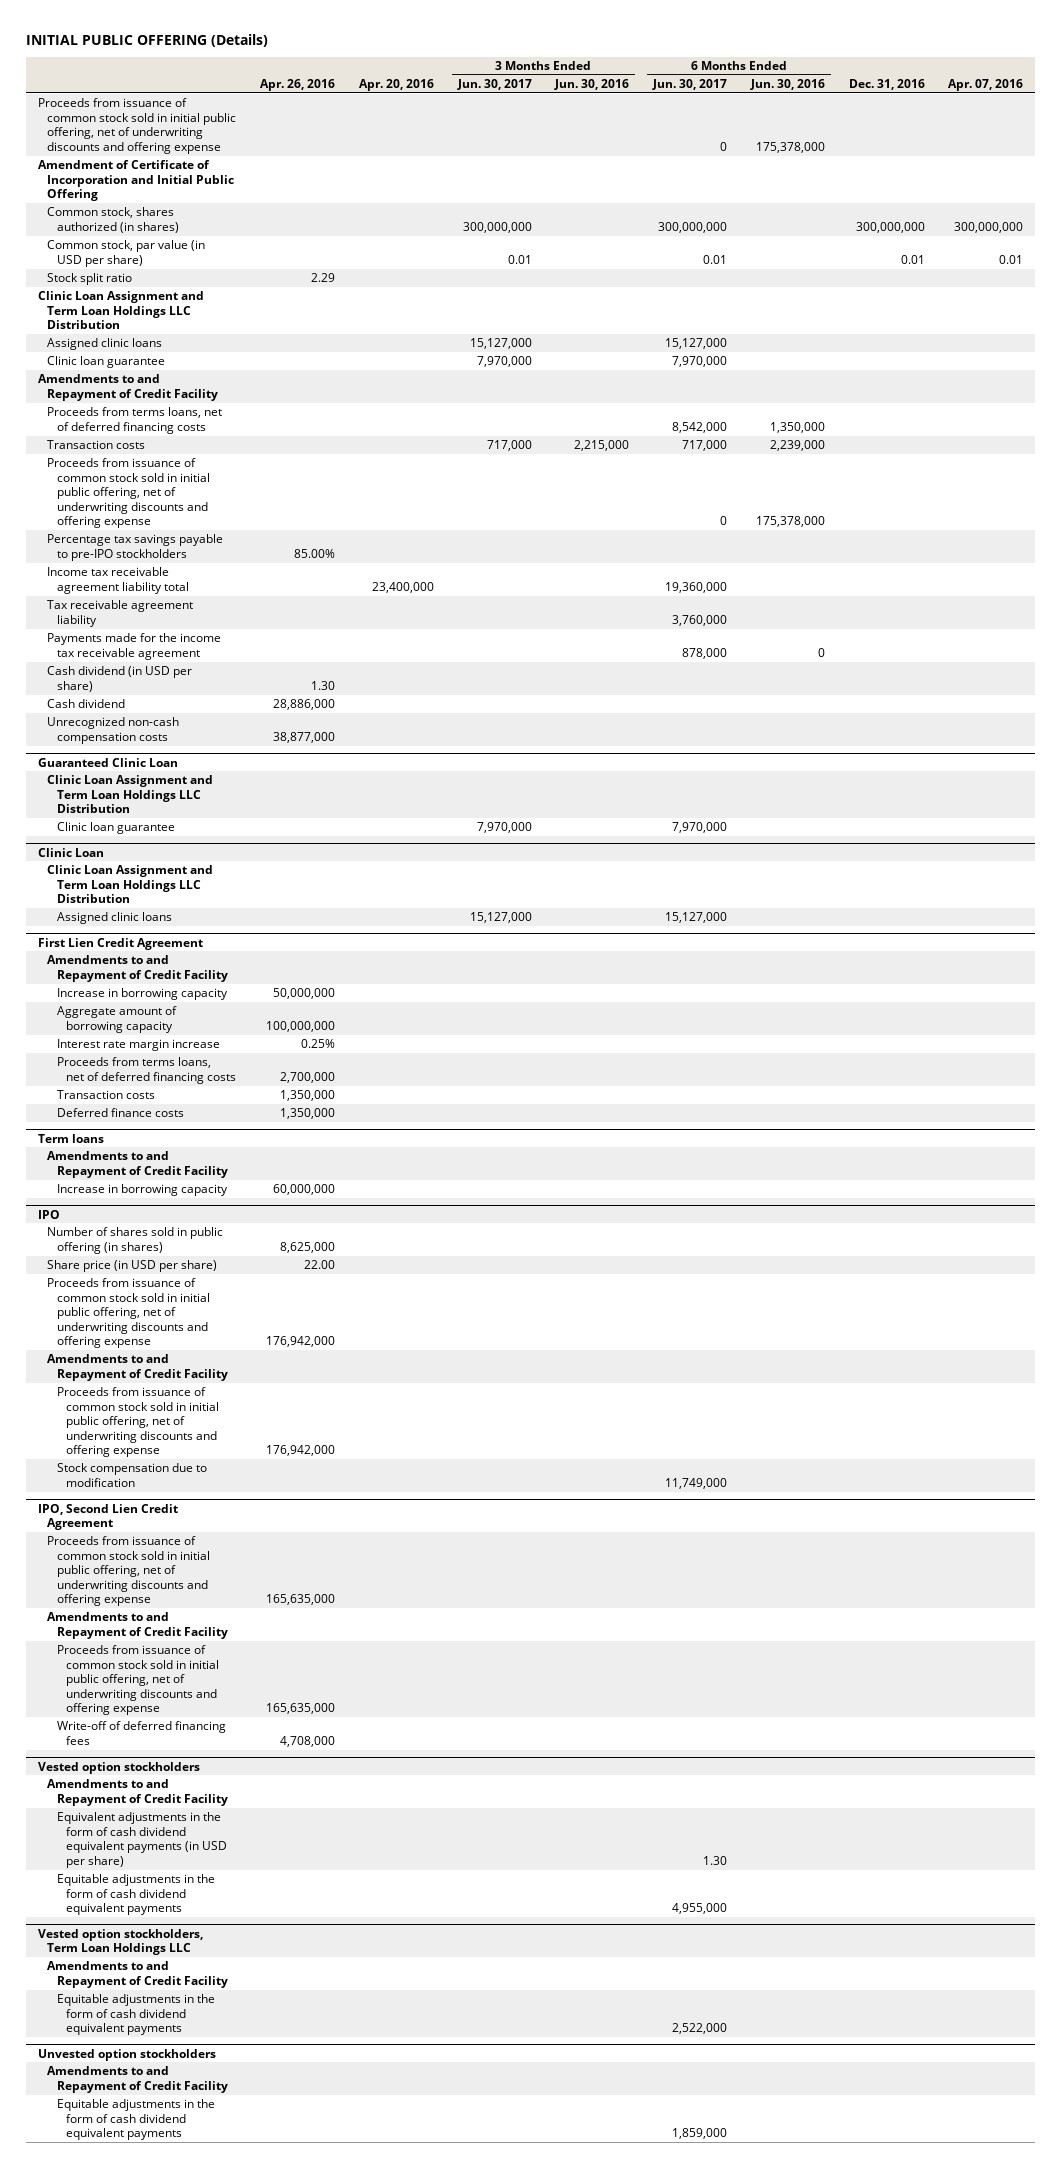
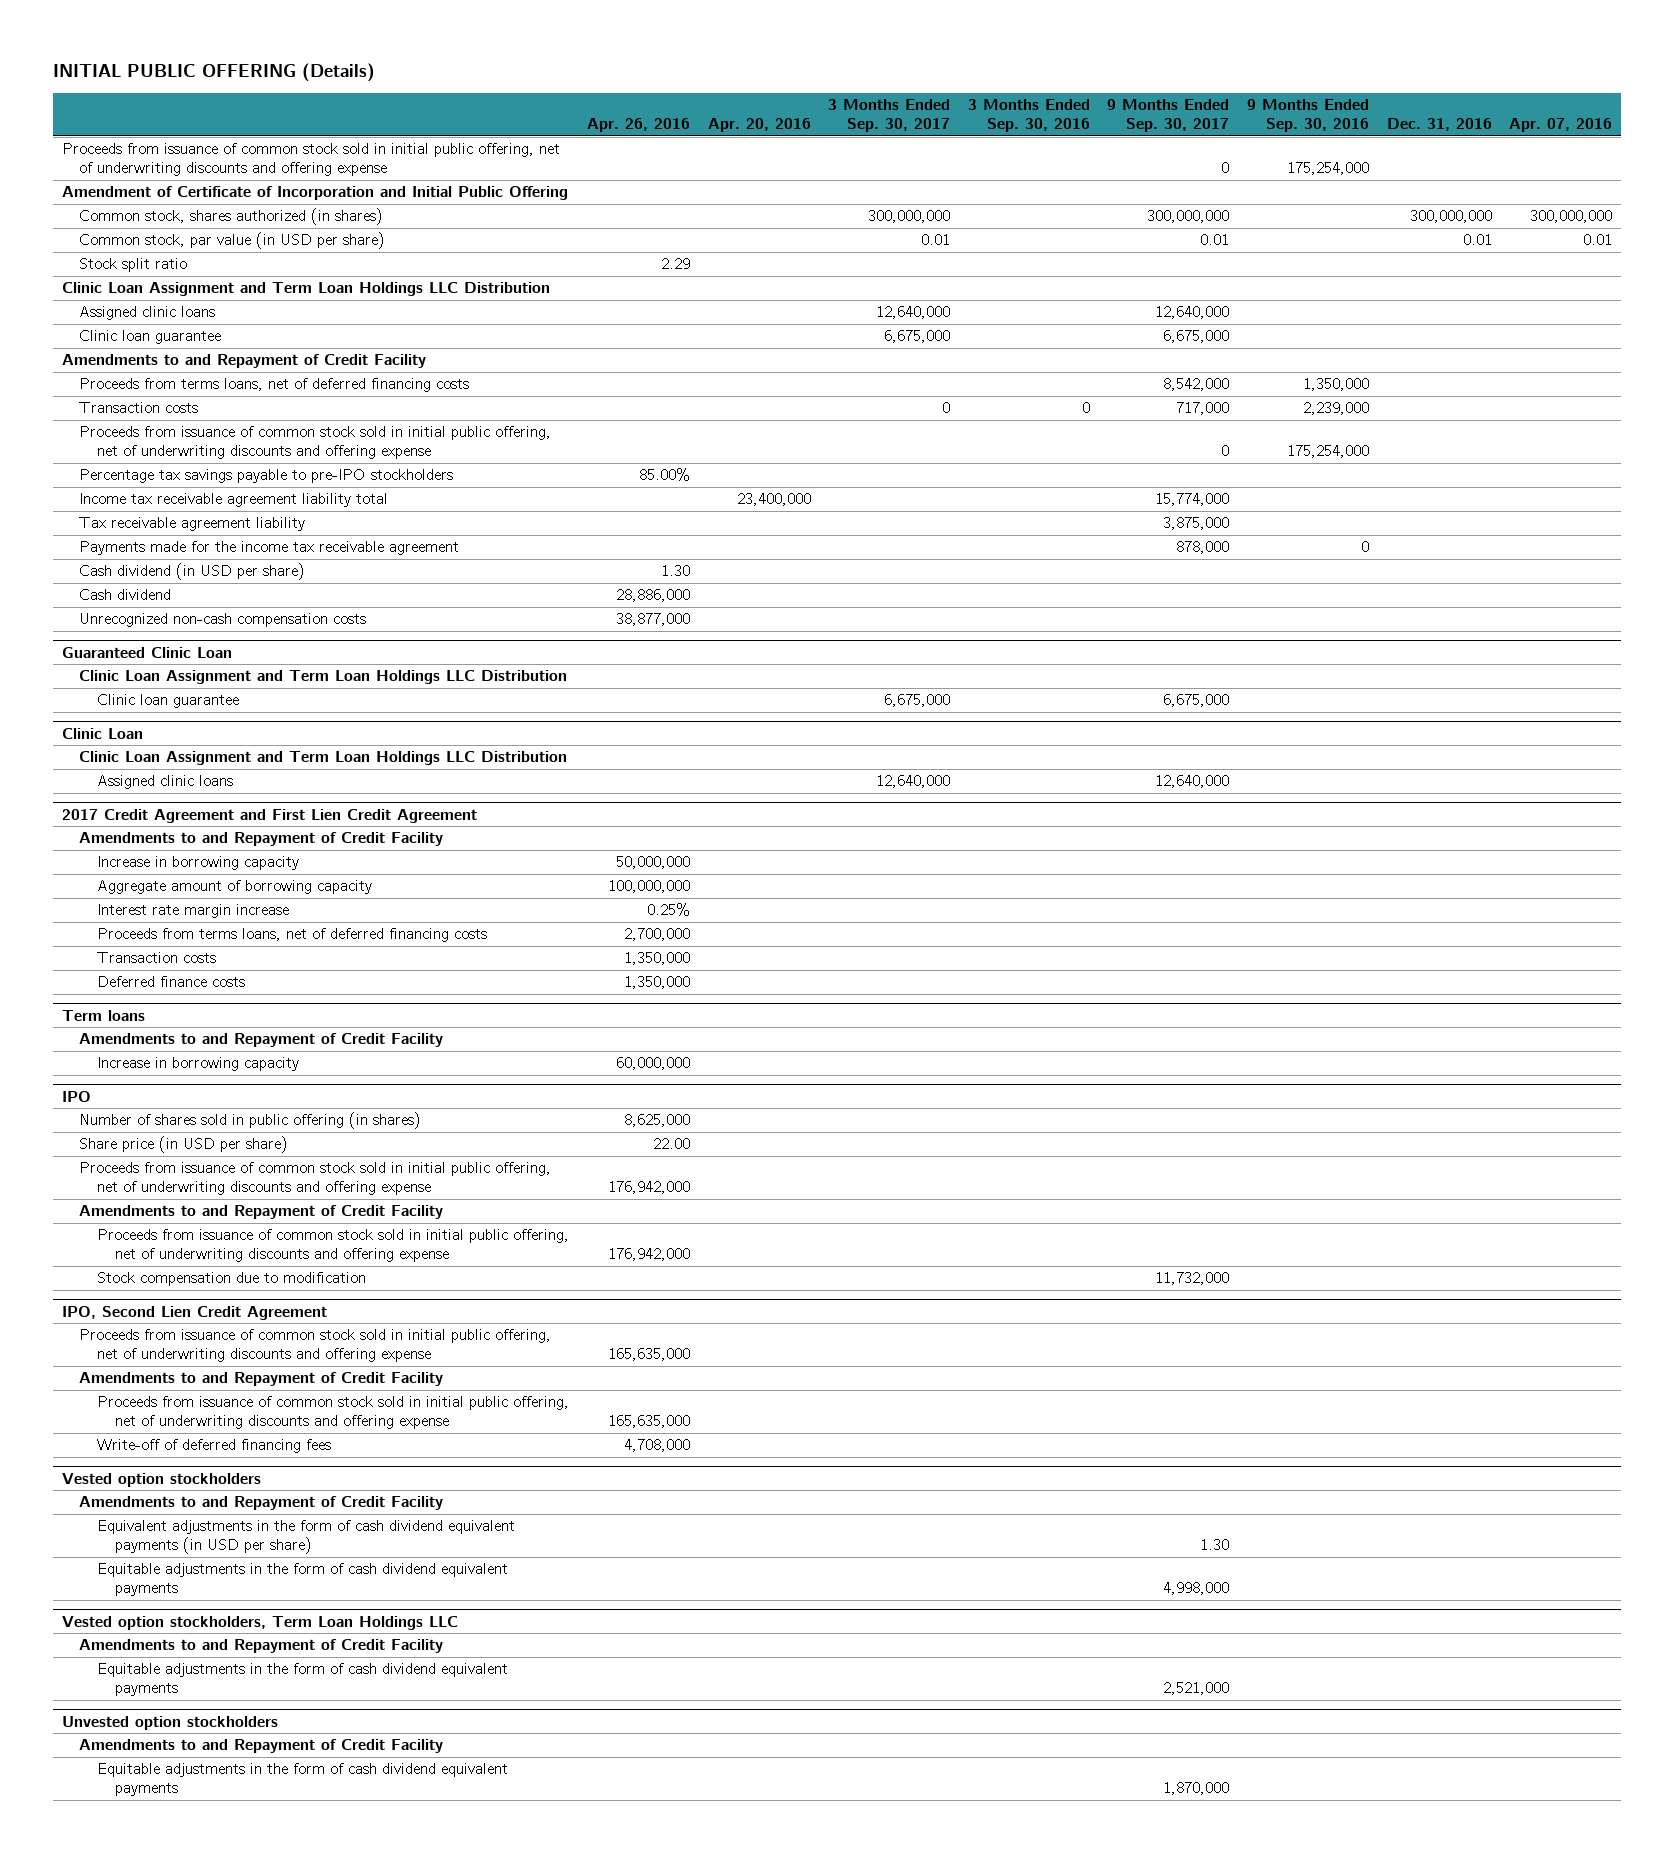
- | Apr. 26, 2016 | Apr. 20, 2016 | 3 Months Ended Jun. 30, 2017 | 3 Months Ended Jun. 30, 2016 | 6 Months Ended Jun. 30, 2017 | 6 Months Ended Jun. 30, 2016 | Dec. 31, 2016 | Apr. 07, 2016
+ | Apr. 26, 2016 | Apr. 20, 2016 | 3 Months Ended Sep. 30, 2017 | 3 Months Ended Sep. 30, 2016 | 9 Months Ended Sep. 30, 2017 | 9 Months Ended Sep. 30, 2016 | Dec. 31, 2016 | Apr. 07, 2016
- First Lien Credit Agreement
+ 2017 Credit Agreement and First Lien Credit Agreement

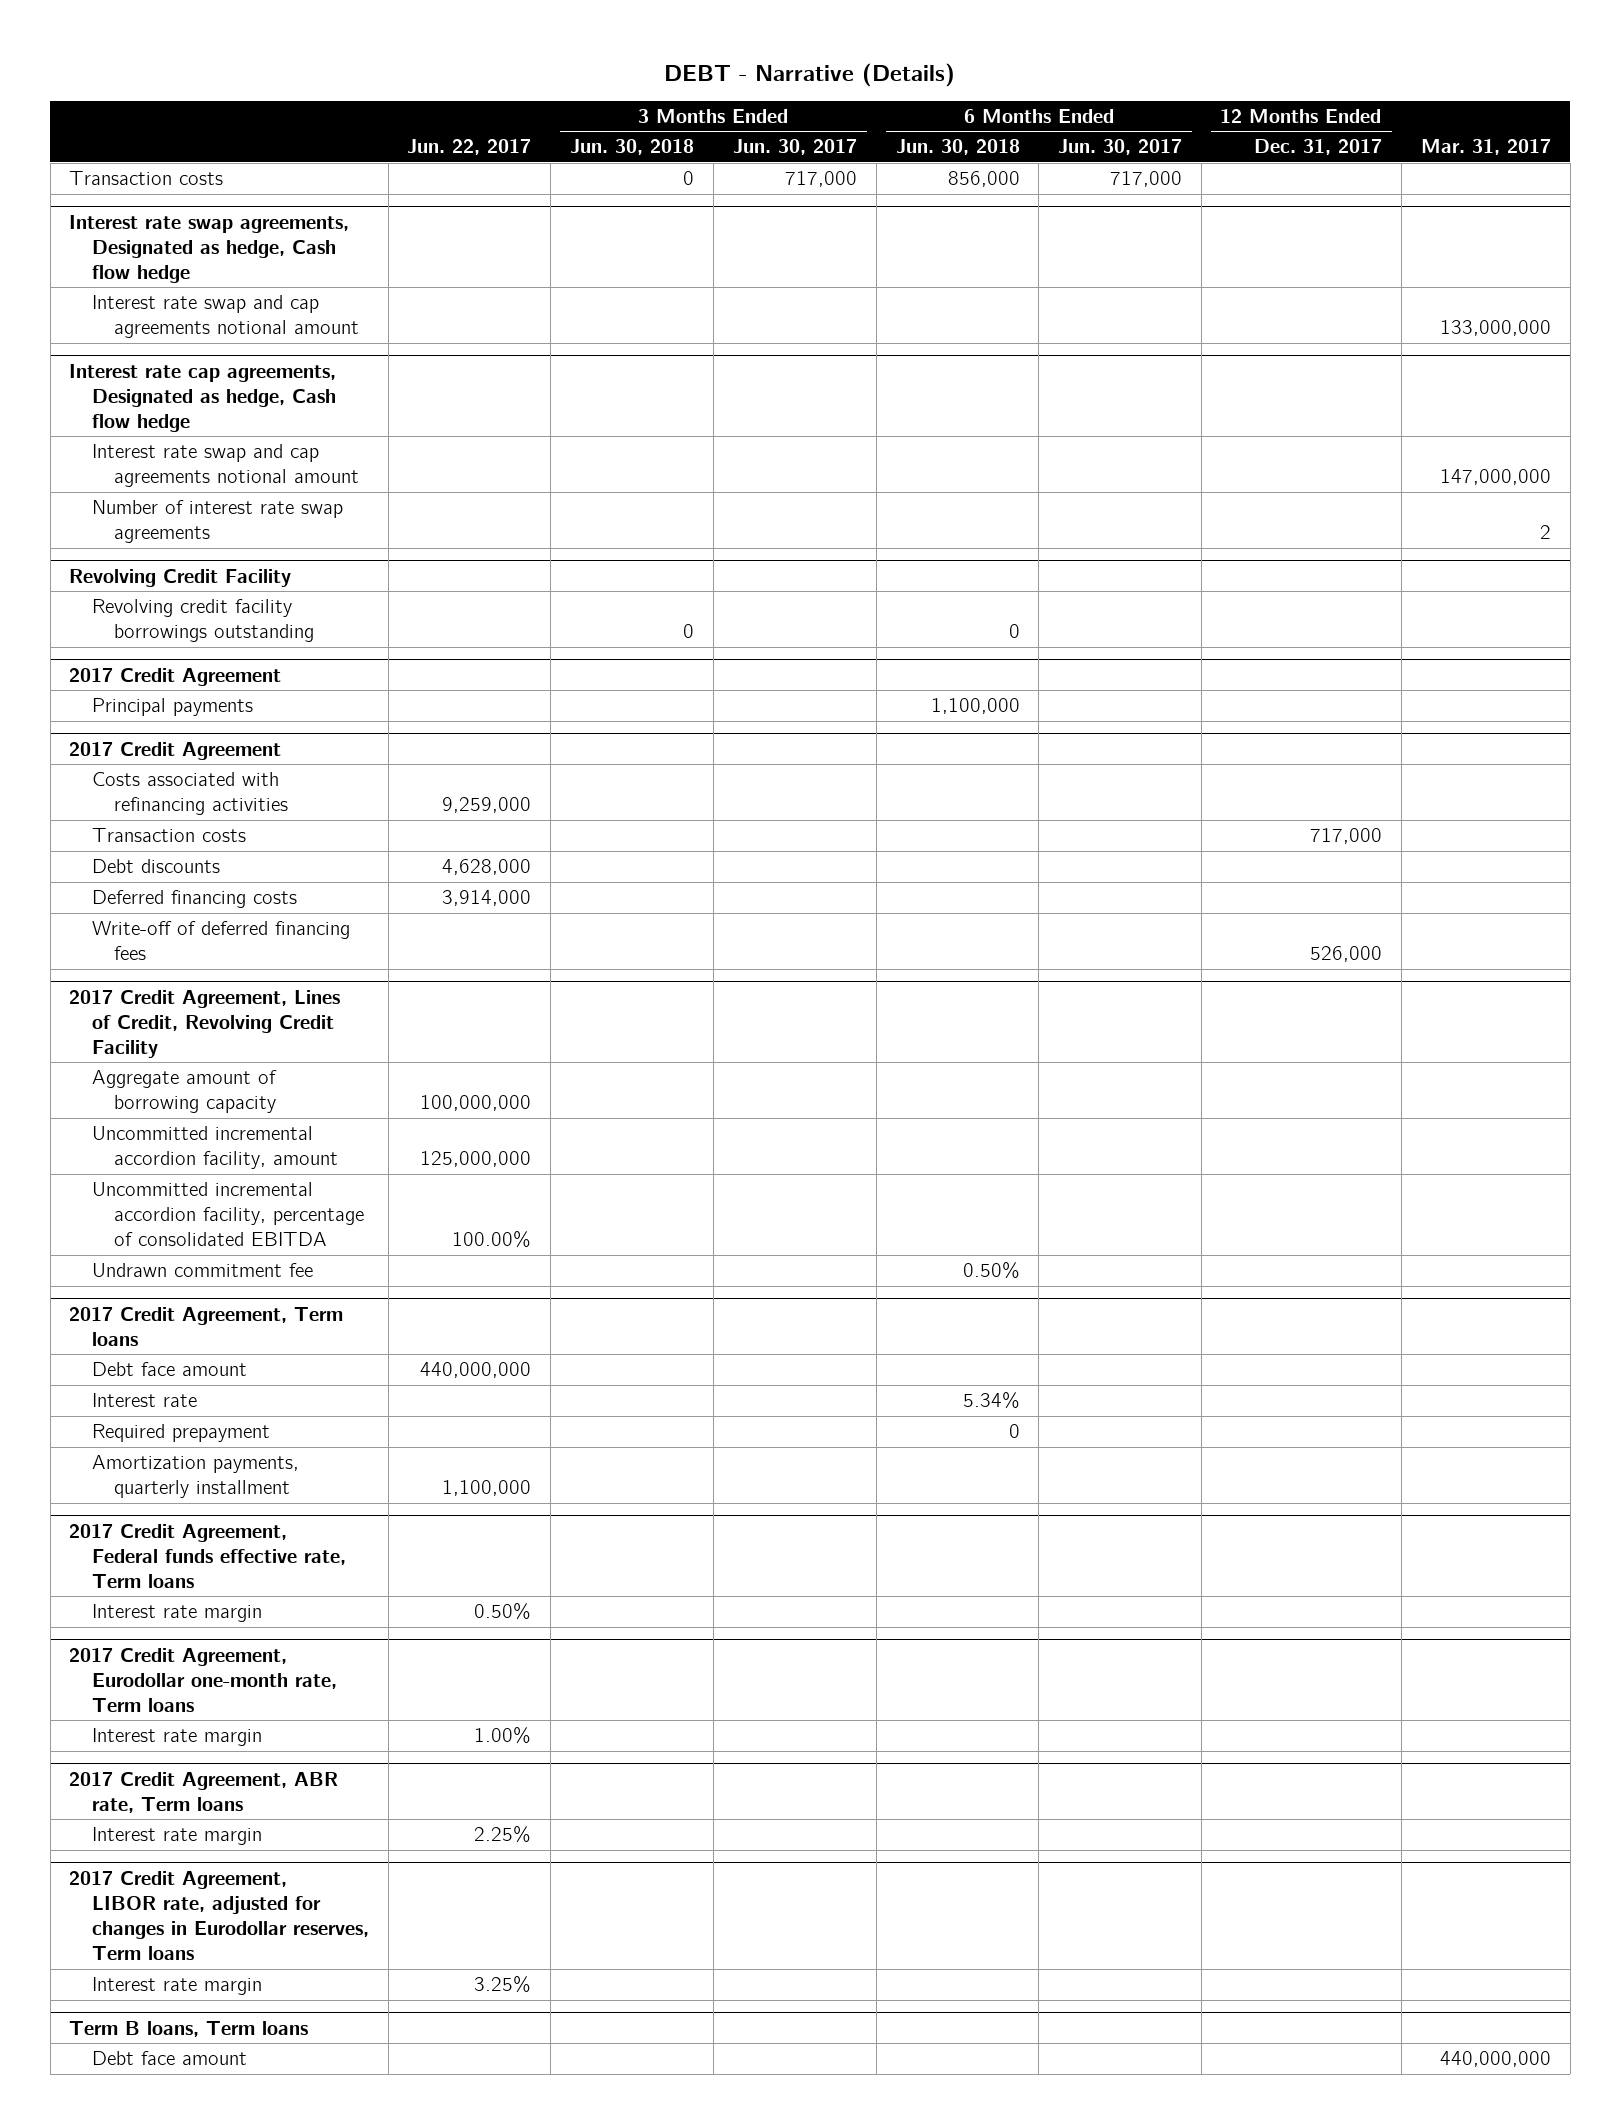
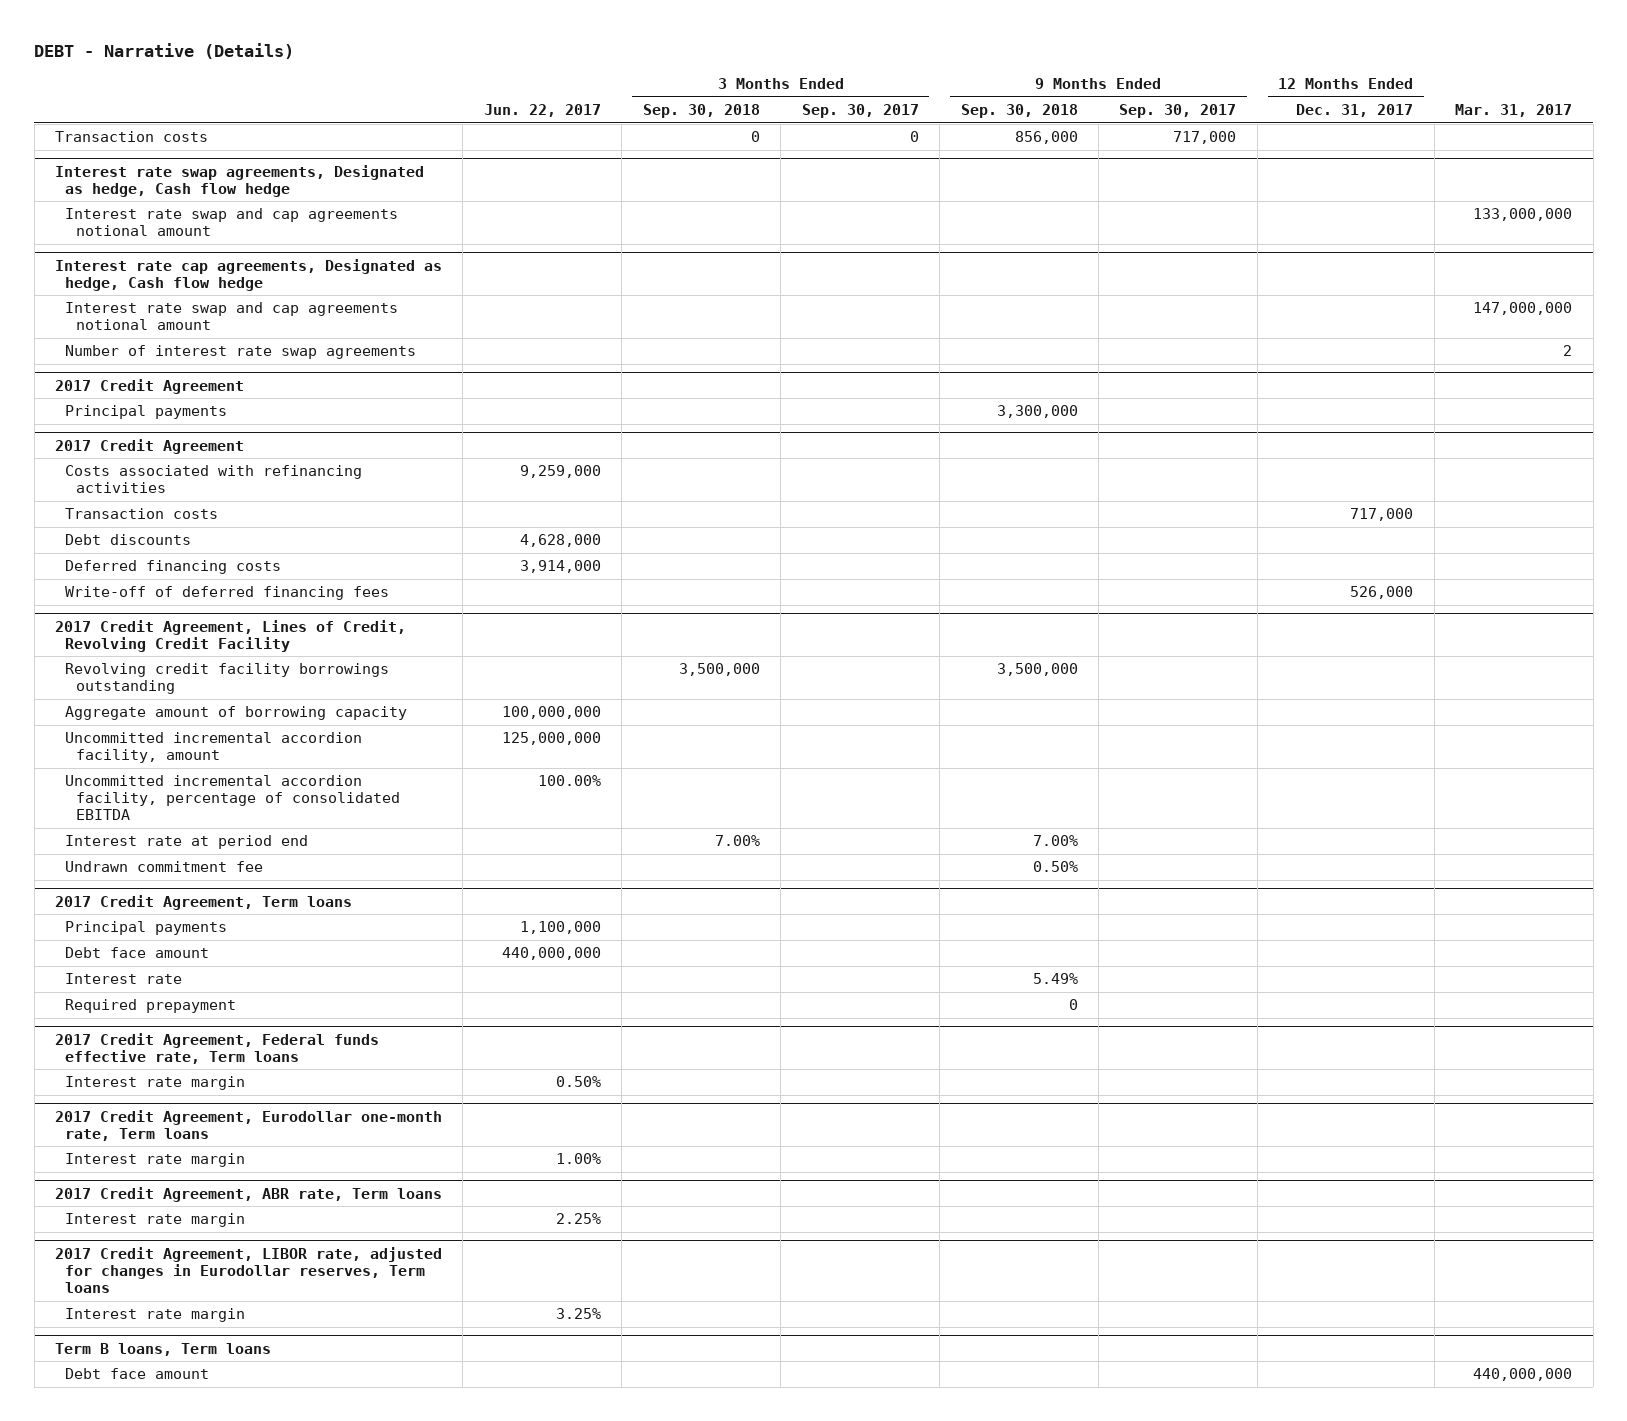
- | Jun. 22, 2017 | 3 Months Ended Jun. 30, 2018 | 3 Months Ended Jun. 30, 2017 | 6 Months Ended Jun. 30, 2018 | 6 Months Ended Jun. 30, 2017 | 12 Months Ended Dec. 31, 2017 | Mar. 31, 2017
+ | Jun. 22, 2017 | 3 Months Ended Sep. 30, 2018 | 3 Months Ended Sep. 30, 2017 | 9 Months Ended Sep. 30, 2018 | 9 Months Ended Sep. 30, 2017 | 12 Months Ended Dec. 31, 2017 | Mar. 31, 2017
- Revolving Credit Facility
- Revolving credit facility borrowings outstanding | | 0 | | 0 | | |
@ 2017 Credit Agreement, Lines of Credit, Revolving Credit Facility
+ Revolving credit facility borrowings outstanding | | 3,500,000 | | 3,500,000 | | |
+ Interest rate at period end | | 7.00% | | 7.00% | | |
@ 2017 Credit Agreement, Term loans
+ Principal payments | 1,100,000 | | | | | |
- Amortization payments, quarterly installment | 1,100,000 | | | | | |

